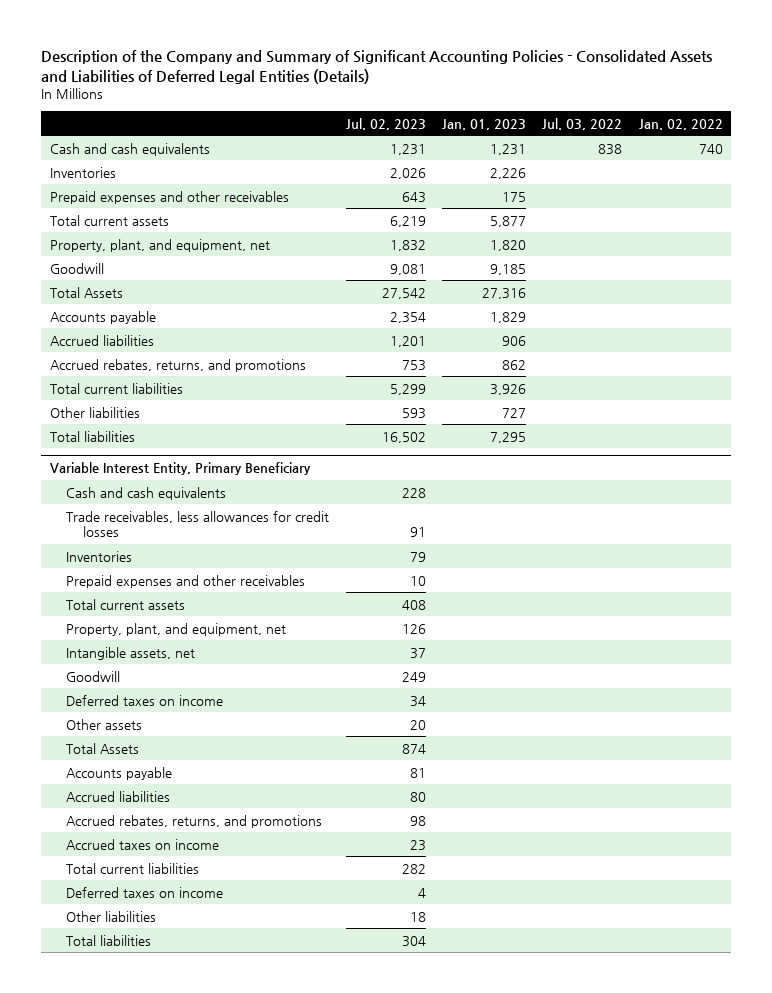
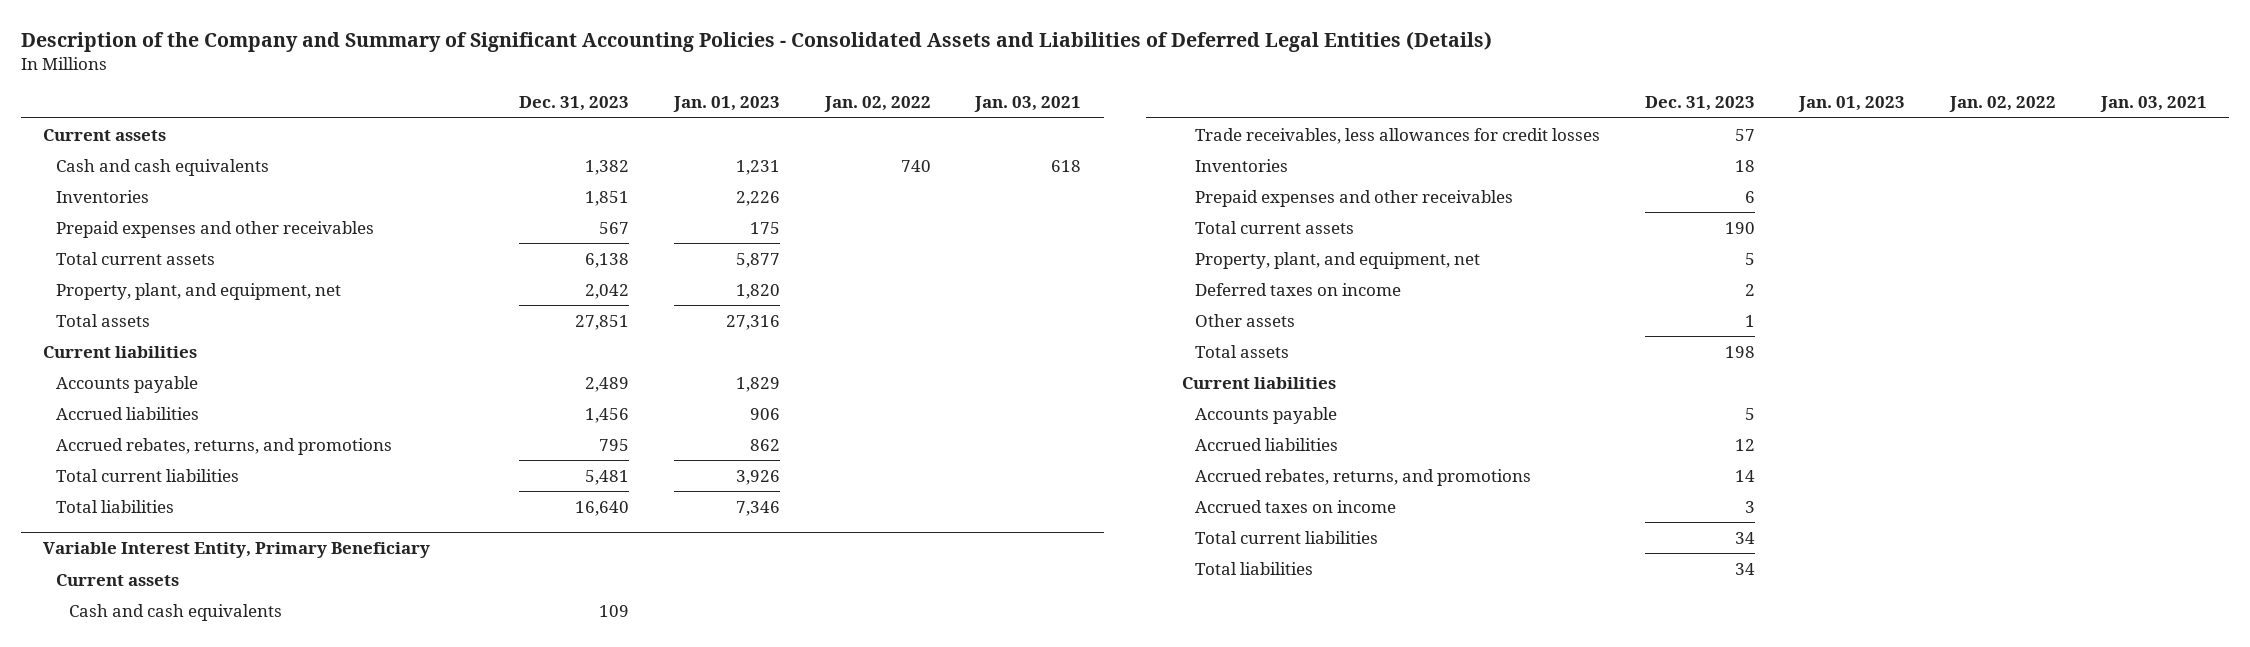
- | Jul. 02, 2023 | Jan. 01, 2023 | Jul. 03, 2022 | Jan. 02, 2022
+ | Dec. 31, 2023 | Jan. 01, 2023 | Jan. 02, 2022 | Jan. 03, 2021
+ Current assets
- Goodwill | 9,081 | 9,185 | |
- Total Assets | 27,542 | 27,316 | |
+ Total assets | 27,851 | 27,316 | |
+ Current liabilities
- Other liabilities | 593 | 727 | |
- Total liabilities | 16,502 | 7,295 | |
+ Total liabilities | 16,640 | 7,346 | |
@ Variable Interest Entity, Primary Beneficiary
+ Current assets
- Intangible assets, net | 37 | | |
- Goodwill | 249 | | |
- Total Assets | 874 | | |
+ Total assets | 198 | | |
+ Current liabilities
- Deferred taxes on income | 4 | | |
- Other liabilities | 18 | | |

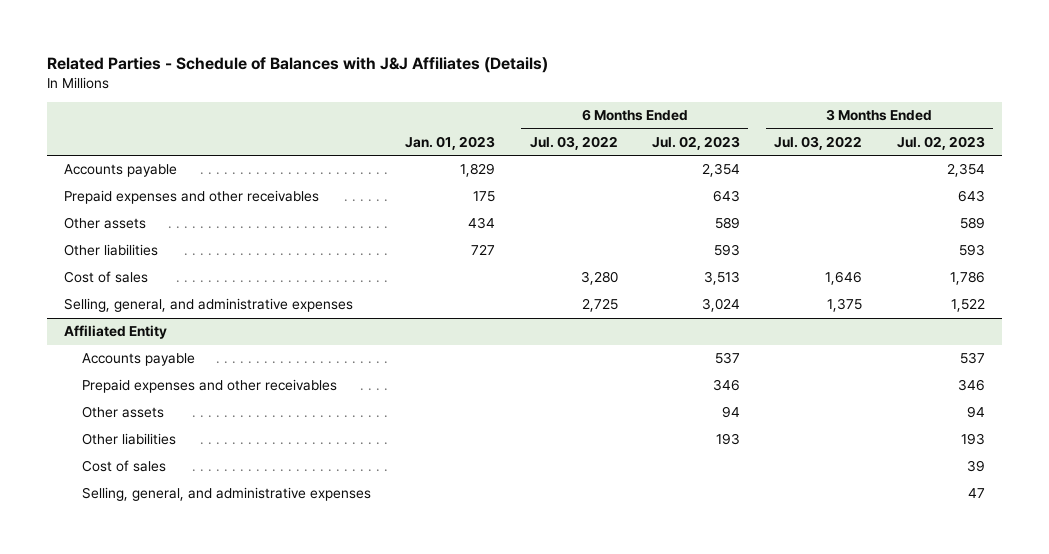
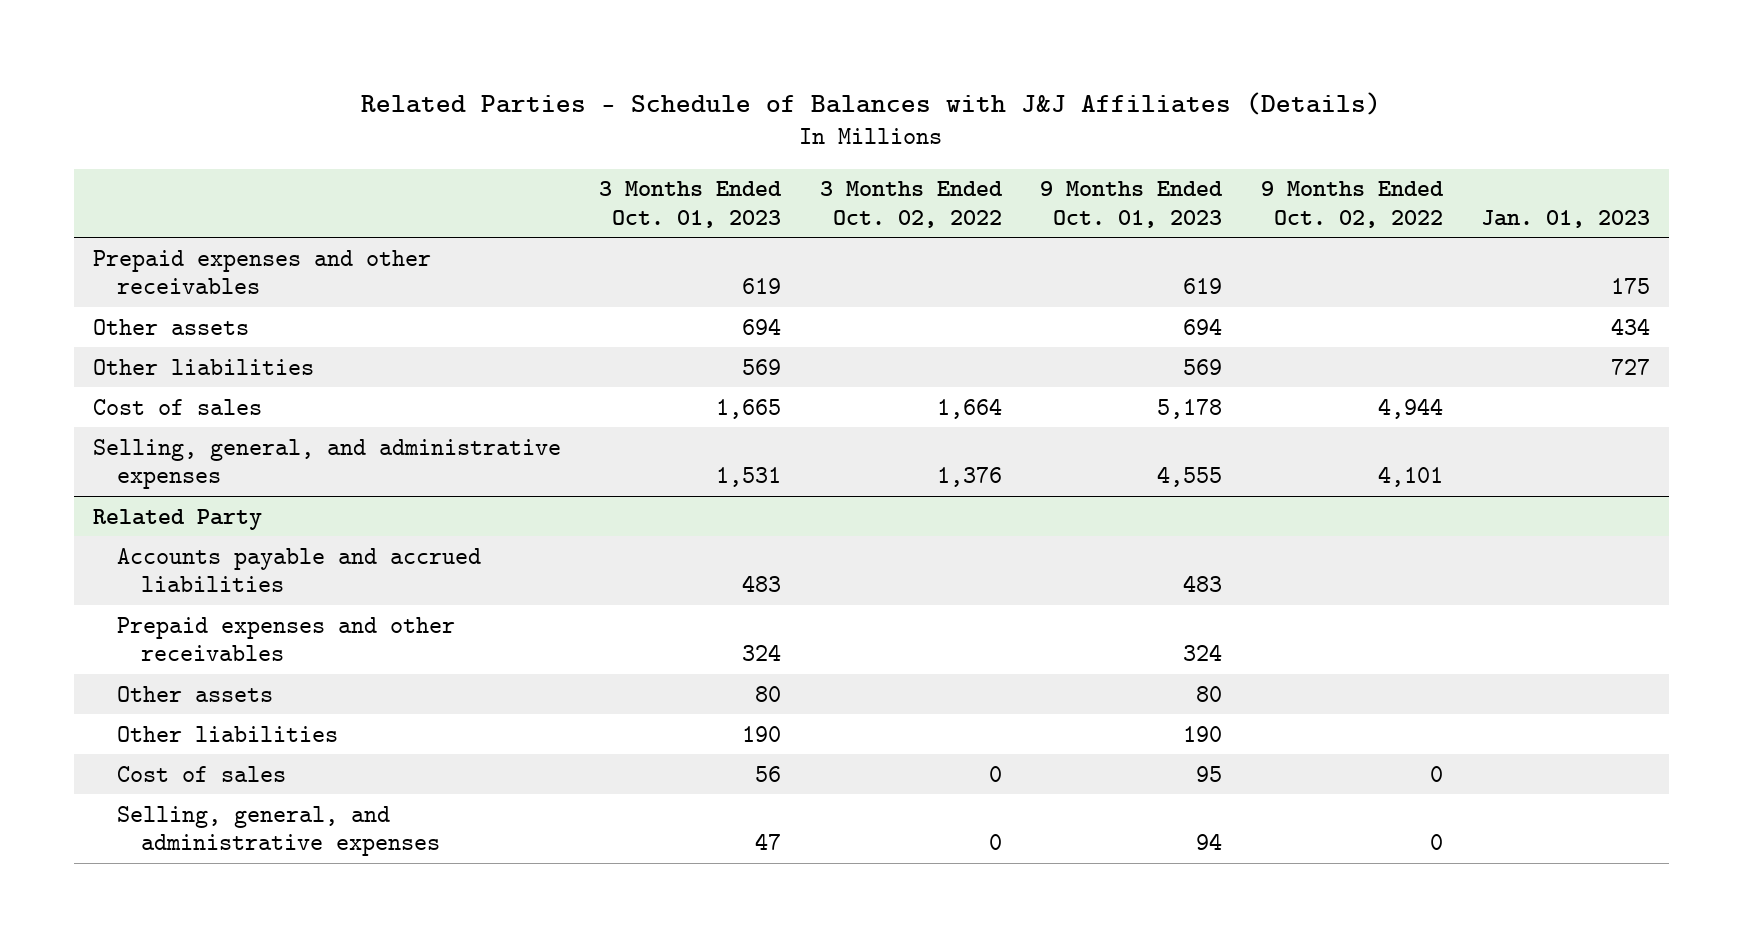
- | Jan. 01, 2023 | 6 Months Ended Jul. 03, 2022 | 6 Months Ended Jul. 02, 2023 | 3 Months Ended Jul. 03, 2022 | 3 Months Ended Jul. 02, 2023
+ | 3 Months Ended Oct. 01, 2023 | 3 Months Ended Oct. 02, 2022 | 9 Months Ended Oct. 01, 2023 | 9 Months Ended Oct. 02, 2022 | Jan. 01, 2023
- Accounts payable | 1,829 | | 2,354 | | 2,354
- Affiliated Entity
- Accounts payable | | | 537 | | 537
- Prepaid expenses and other receivables | | | 346 | | 346
- Other assets | | | 94 | | 94
- Other liabilities | | | 193 | | 193
- Cost of sales | | | | | 39
- Selling, general, and administrative expenses | | | | | 47
+ Related Party
+ Accounts payable and accrued liabilities | 483 | | 483 | |
+ Prepaid expenses and other receivables | 324 | | 324 | |
+ Other assets | 80 | | 80 | |
+ Other liabilities | 190 | | 190 | |
+ Cost of sales | 56 | 0 | 95 | 0 |
+ Selling, general, and administrative expenses | 47 | 0 | 94 | 0 |

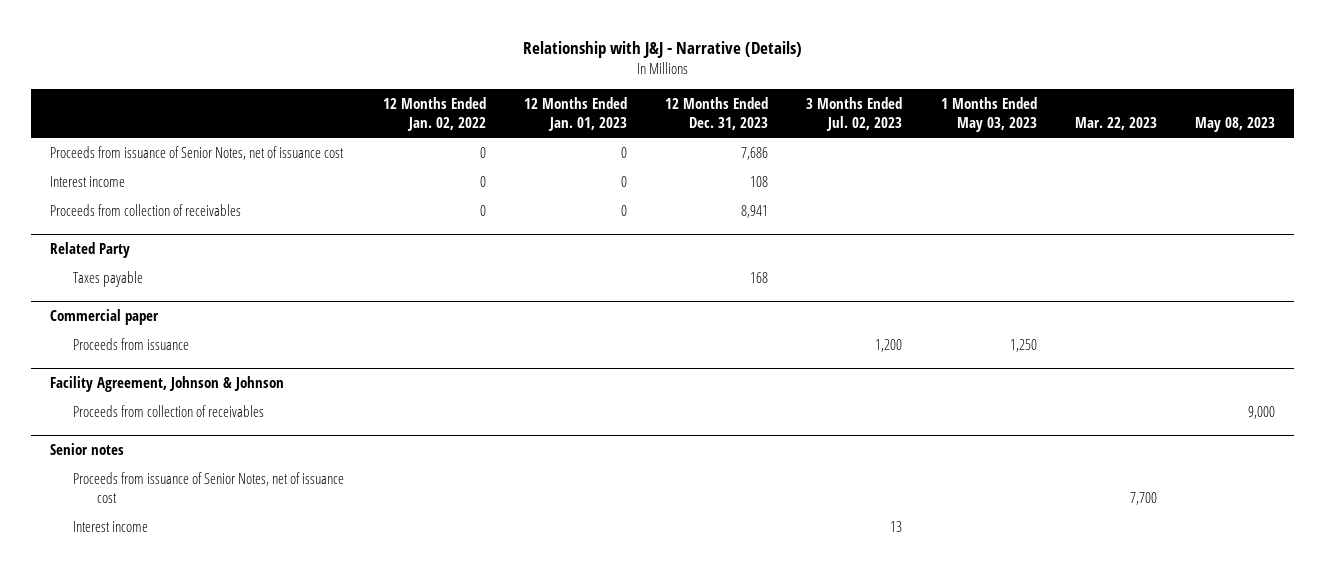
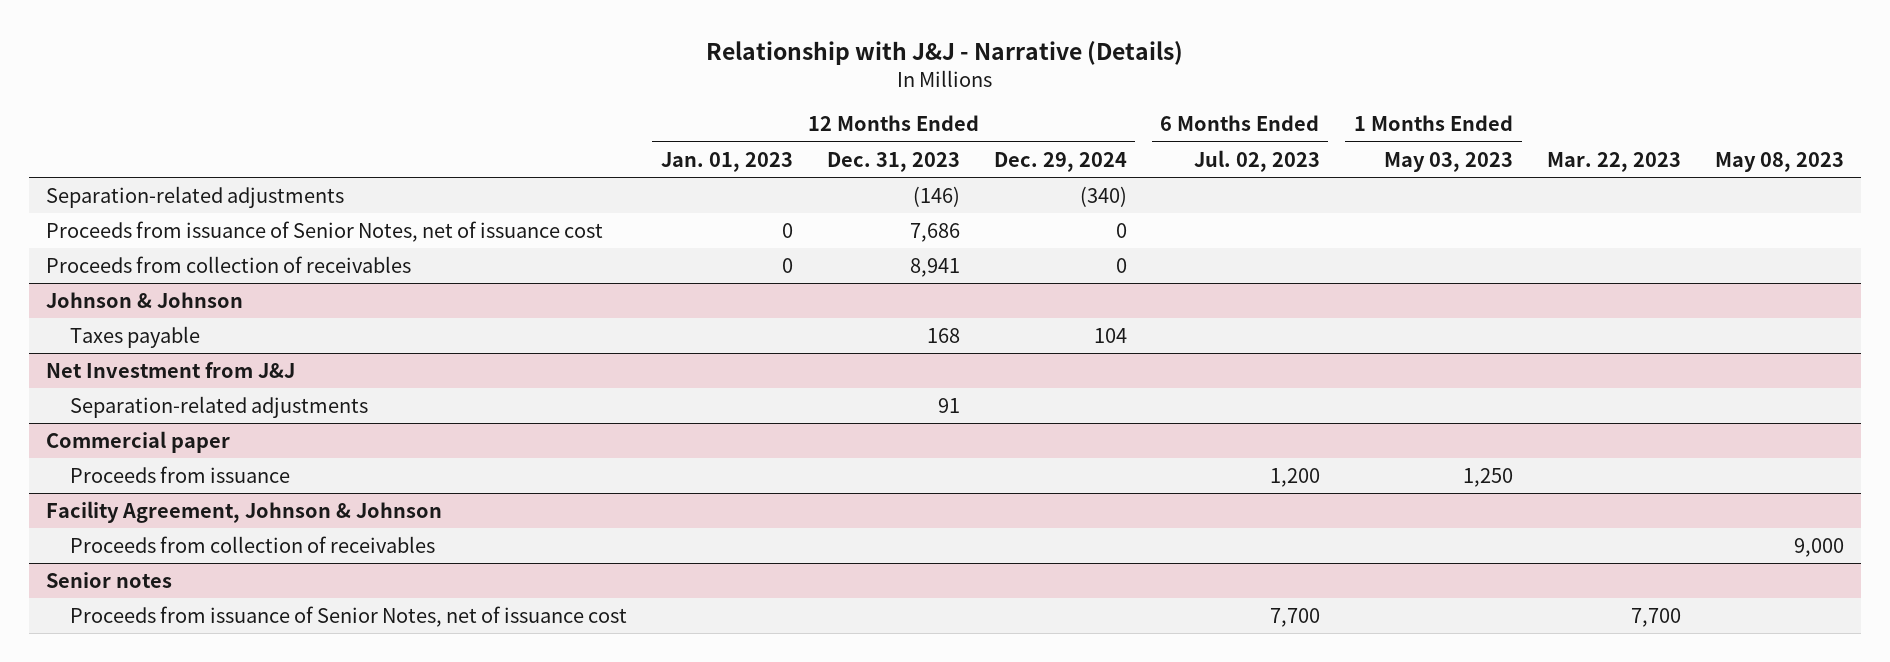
- | 12 Months Ended Jan. 02, 2022 | 12 Months Ended Jan. 01, 2023 | 12 Months Ended Dec. 31, 2023 | 3 Months Ended Jul. 02, 2023 | 1 Months Ended May 03, 2023 | Mar. 22, 2023 | May 08, 2023
+ | 12 Months Ended Jan. 01, 2023 | 12 Months Ended Dec. 31, 2023 | 12 Months Ended Dec. 29, 2024 | 6 Months Ended Jul. 02, 2023 | 1 Months Ended May 03, 2023 | Mar. 22, 2023 | May 08, 2023
+ Separation-related adjustments | | (146) | (340) | | | |
- Interest income | 0 | 0 | 108 | | | |
- Related Party
+ Johnson & Johnson
+ Net Investment from J&J
+ Separation-related adjustments | | 91 | | | | |
@ Senior notes
- Interest income | | | | 13 | | |

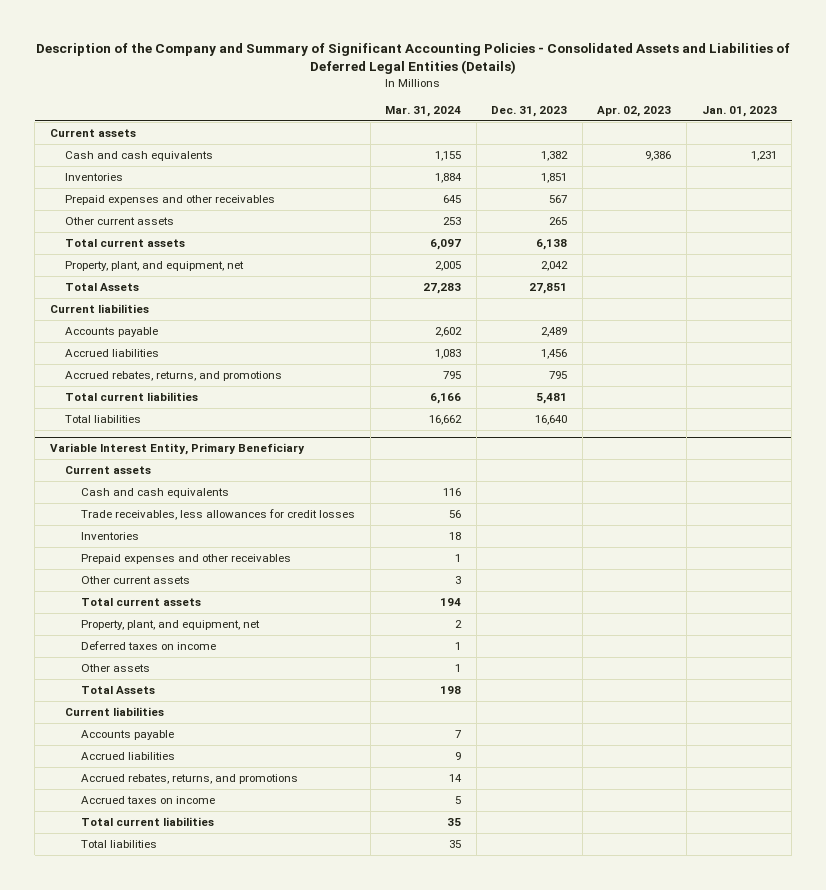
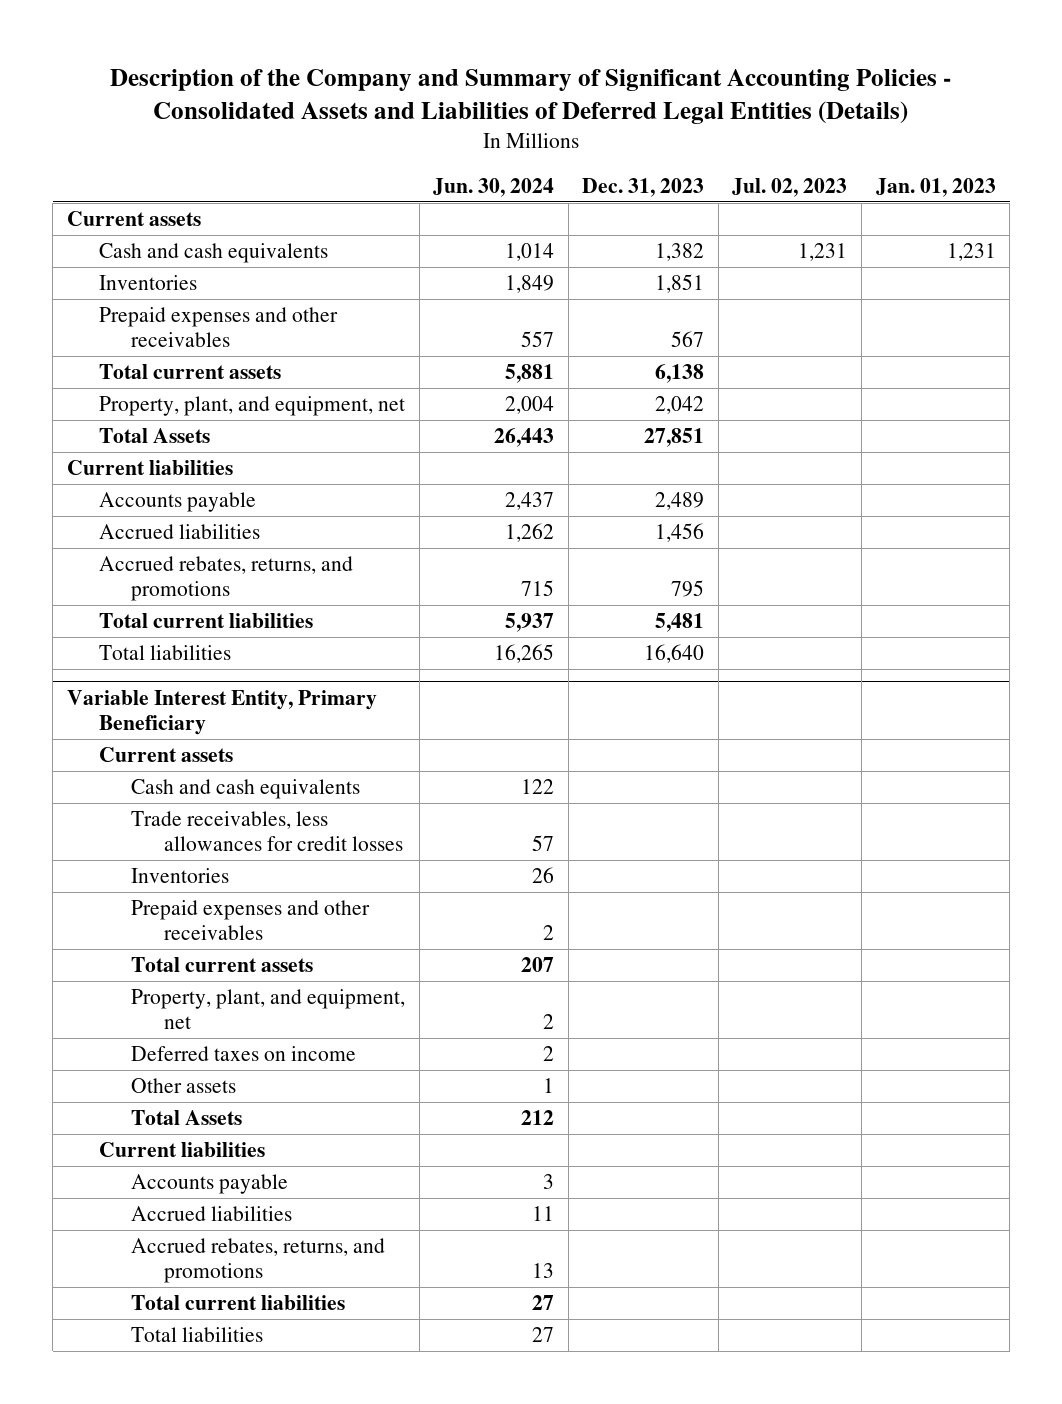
- | Mar. 31, 2024 | Dec. 31, 2023 | Apr. 02, 2023 | Jan. 01, 2023
+ | Jun. 30, 2024 | Dec. 31, 2023 | Jul. 02, 2023 | Jan. 01, 2023
- Other current assets | 253 | 265 | |
@ Variable Interest Entity, Primary Beneficiary
- Other current assets | 3 | | |
- Accrued taxes on income | 5 | | |

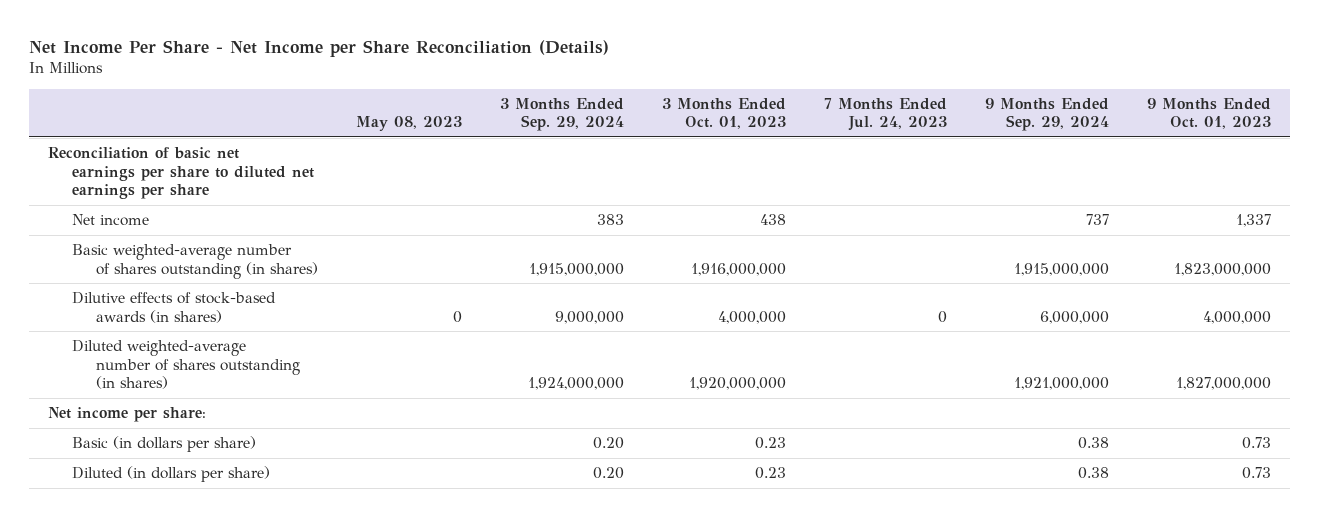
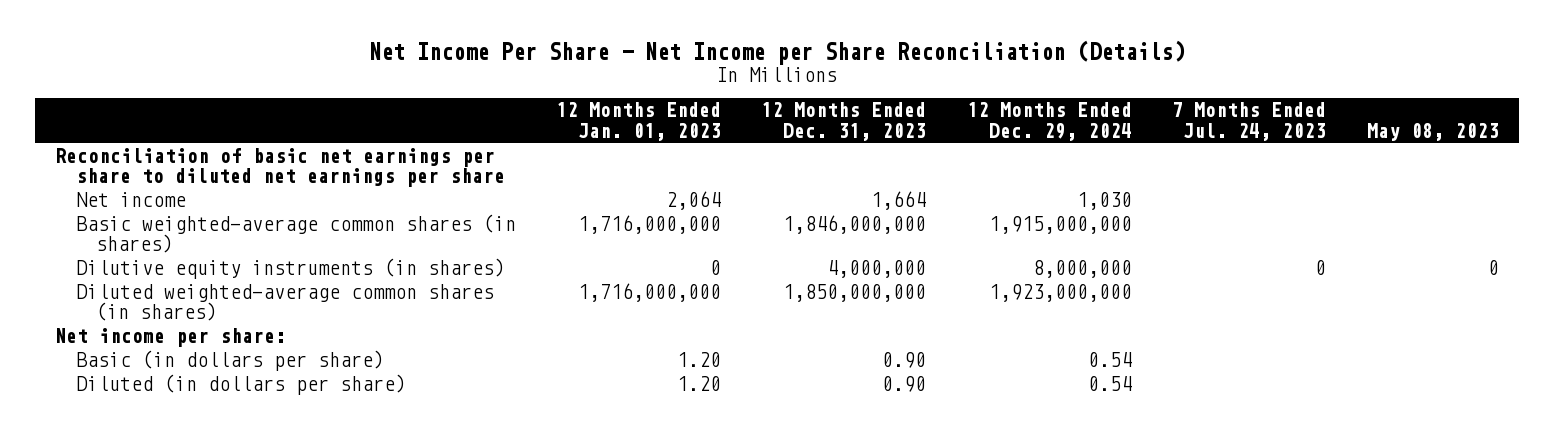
- | May 08, 2023 | 3 Months Ended Sep. 29, 2024 | 3 Months Ended Oct. 01, 2023 | 7 Months Ended Jul. 24, 2023 | 9 Months Ended Sep. 29, 2024 | 9 Months Ended Oct. 01, 2023
+ | 12 Months Ended Jan. 01, 2023 | 12 Months Ended Dec. 31, 2023 | 12 Months Ended Dec. 29, 2024 | 7 Months Ended Jul. 24, 2023 | May 08, 2023
- Basic weighted-average number of shares outstanding (in shares) | | 1,915,000,000 | 1,916,000,000 | | 1,915,000,000 | 1,823,000,000
- Dilutive effects of stock-based awards (in shares) | 0 | 9,000,000 | 4,000,000 | 0 | 6,000,000 | 4,000,000
- Diluted weighted-average number of shares outstanding (in shares) | | 1,924,000,000 | 1,920,000,000 | | 1,921,000,000 | 1,827,000,000
+ Basic weighted-average common shares (in shares) | 1,716,000,000 | 1,846,000,000 | 1,915,000,000 | |
+ Dilutive equity instruments (in shares) | 0 | 4,000,000 | 8,000,000 | 0 | 0
+ Diluted weighted-average common shares (in shares) | 1,716,000,000 | 1,850,000,000 | 1,923,000,000 | |

